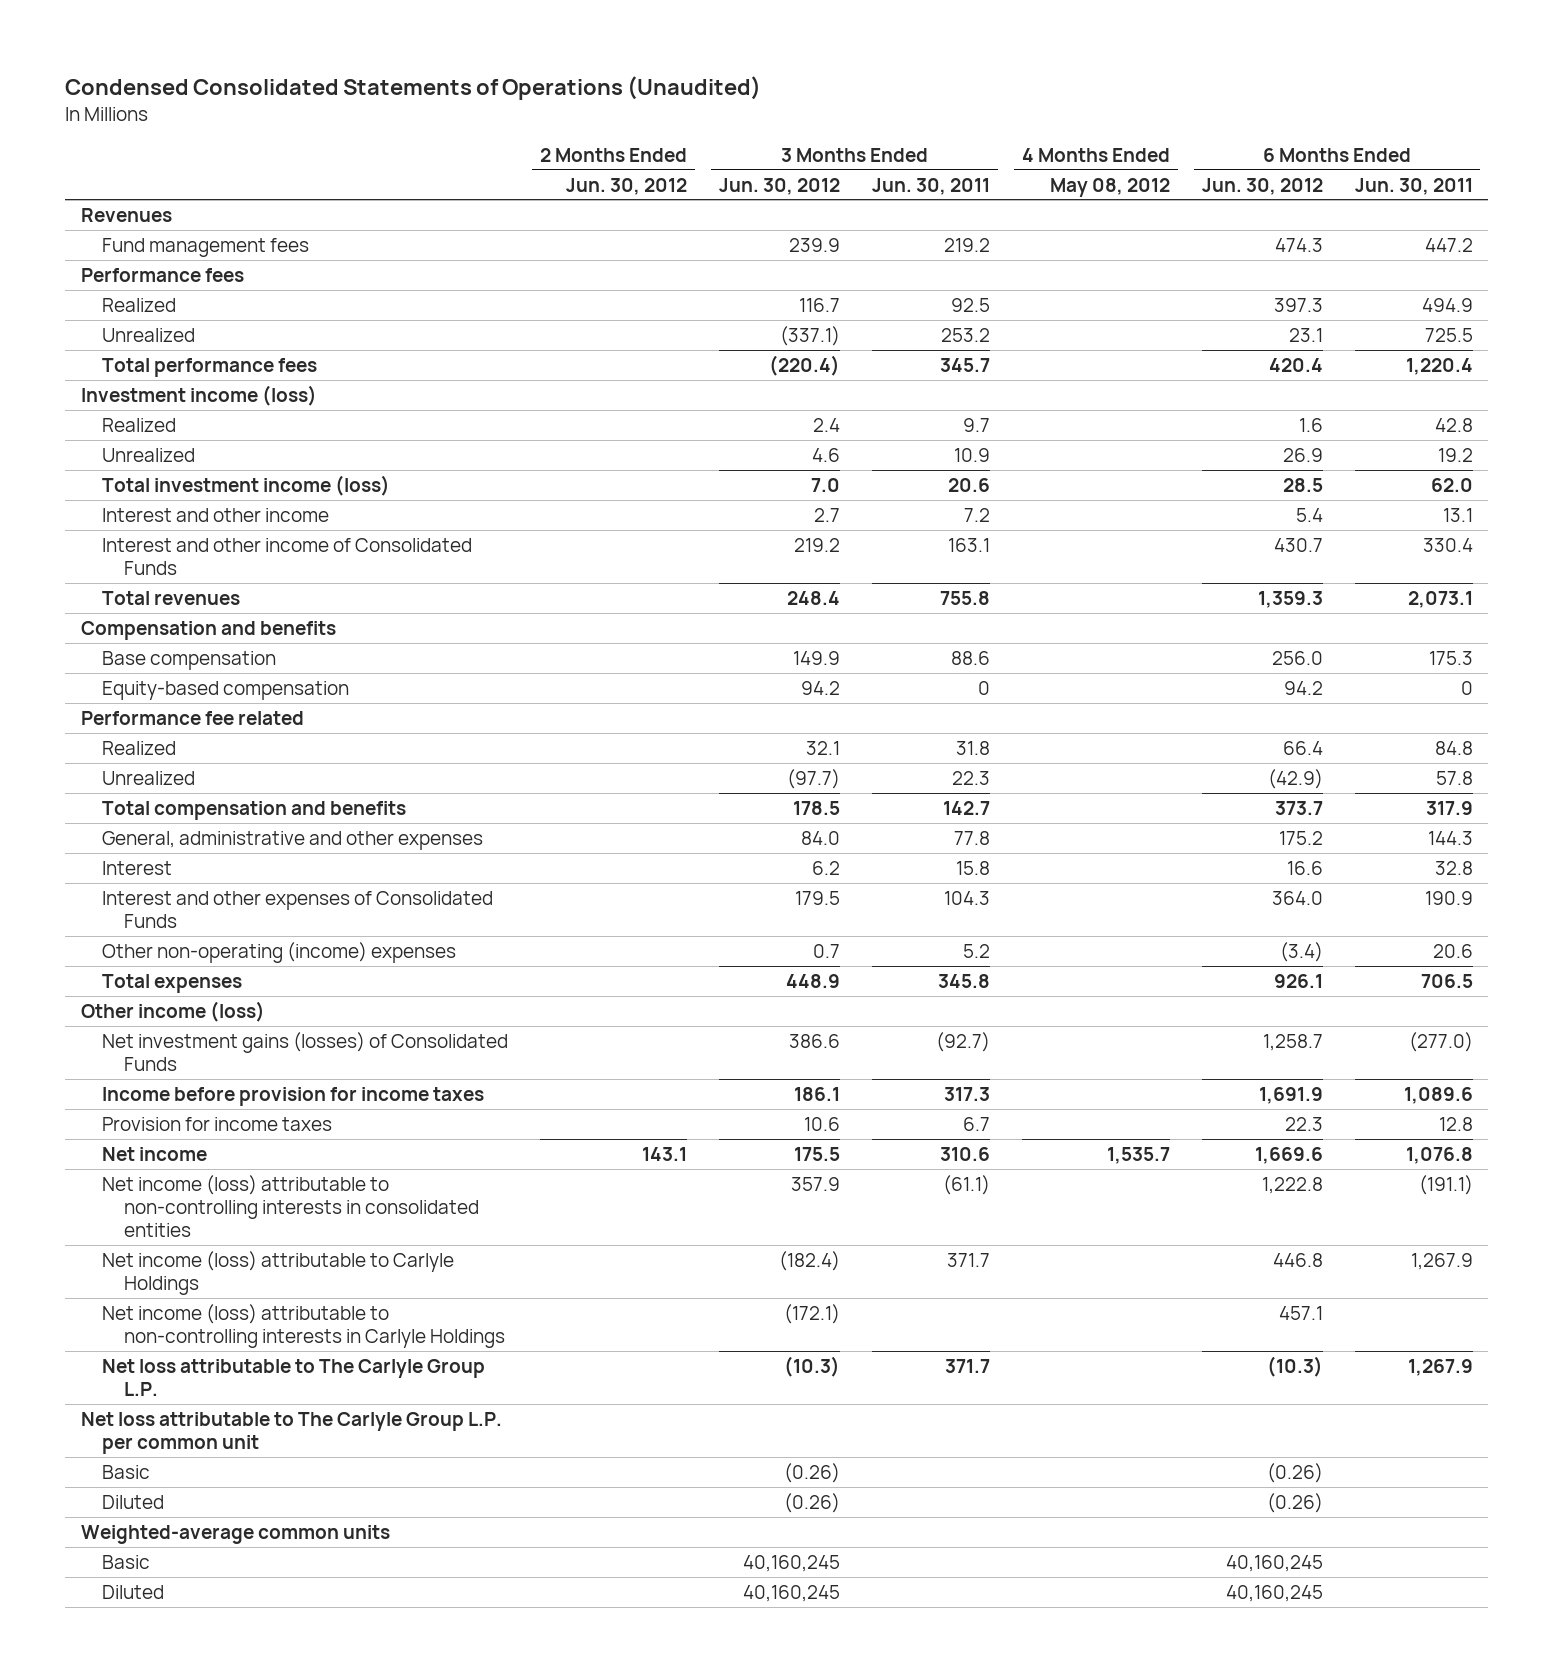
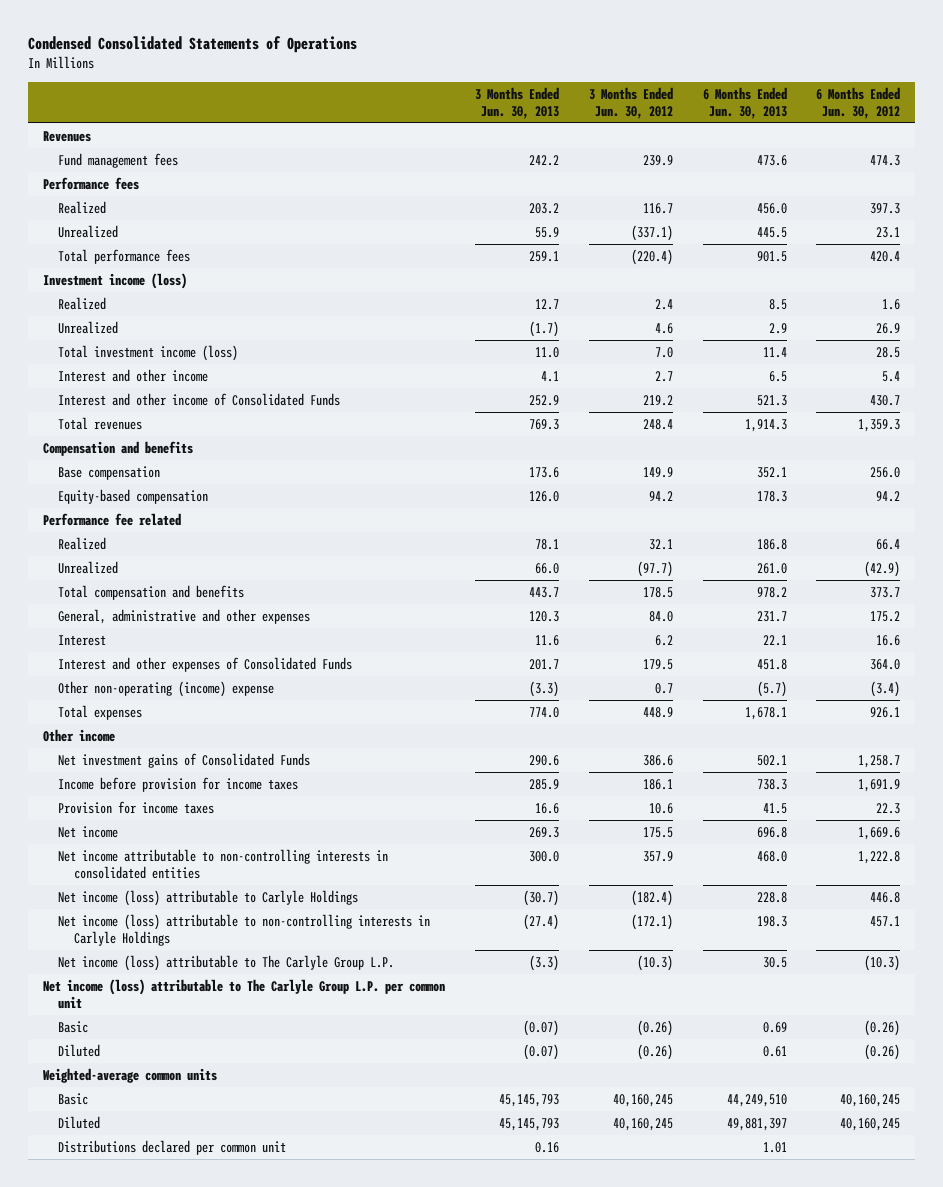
- Condensed Consolidated Statements of Operations (Unaudited)
+ Condensed Consolidated Statements of Operations
- | 2 Months Ended Jun. 30, 2012 | 3 Months Ended Jun. 30, 2012 | 3 Months Ended Jun. 30, 2011 | 4 Months Ended May 08, 2012 | 6 Months Ended Jun. 30, 2012 | 6 Months Ended Jun. 30, 2011
+ | 3 Months Ended Jun. 30, 2013 | 3 Months Ended Jun. 30, 2012 | 6 Months Ended Jun. 30, 2013 | 6 Months Ended Jun. 30, 2012
- Other non-operating (income) expenses | | 0.7 | 5.2 | | (3.4) | 20.6
+ Other non-operating (income) expense | (3.3) | 0.7 | (5.7) | (3.4)
- Other income (loss)
- Net investment gains (losses) of Consolidated Funds | | 386.6 | (92.7) | | 1,258.7 | (277.0)
+ Other income
+ Net investment gains of Consolidated Funds | 290.6 | 386.6 | 502.1 | 1,258.7
- Net income (loss) attributable to non-controlling interests in consolidated entities | | 357.9 | (61.1) | | 1,222.8 | (191.1)
+ Net income attributable to non-controlling interests in consolidated entities | 300.0 | 357.9 | 468.0 | 1,222.8
- Net loss attributable to The Carlyle Group L.P. | | (10.3) | 371.7 | | (10.3) | 1,267.9
- Net loss attributable to The Carlyle Group L.P. per common unit
+ Net income (loss) attributable to The Carlyle Group L.P. | (3.3) | (10.3) | 30.5 | (10.3)
+ Net income (loss) attributable to The Carlyle Group L.P. per common unit
+ Distributions declared per common unit | 0.16 | | 1.01 |

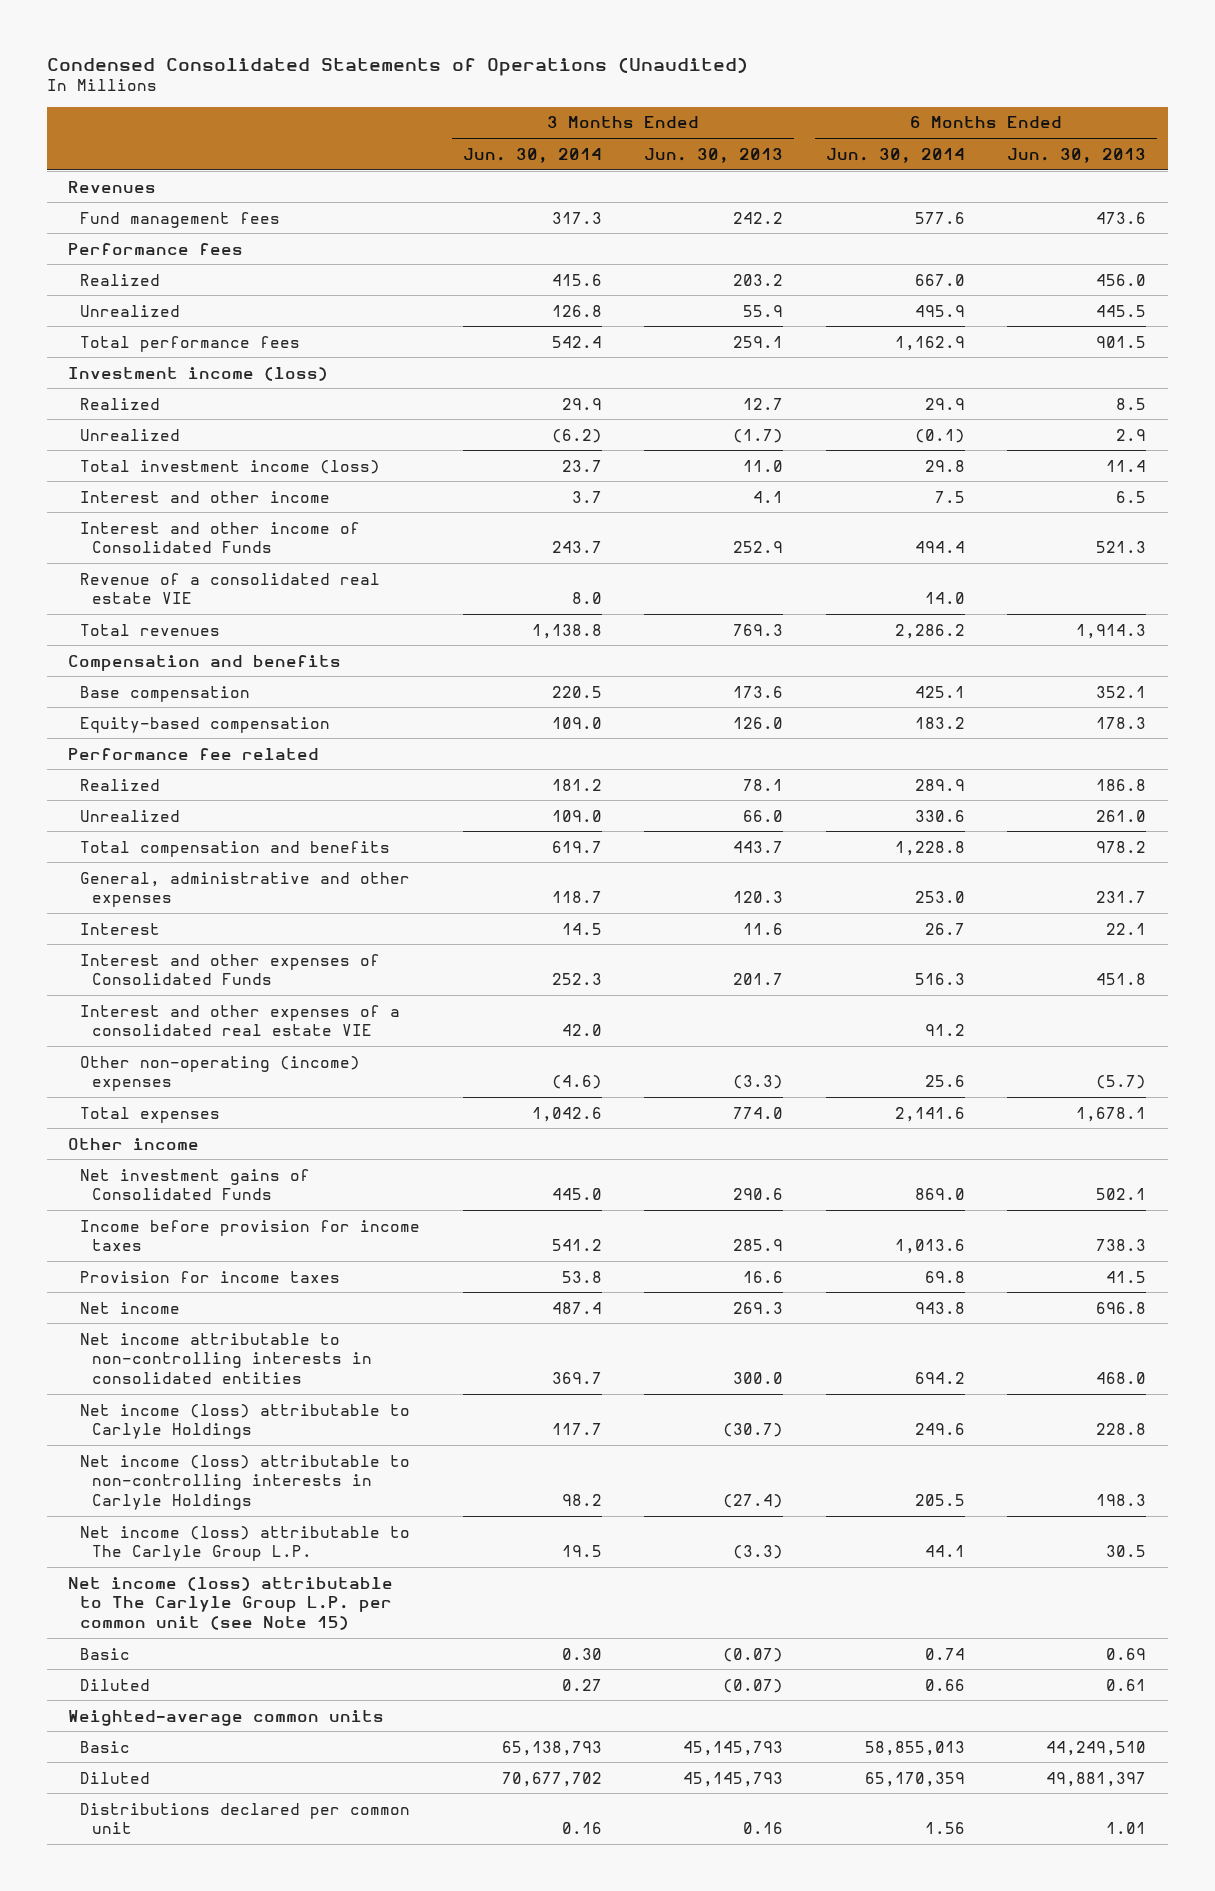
- Condensed Consolidated Statements of Operations
+ Condensed Consolidated Statements of Operations (Unaudited)
- | 3 Months Ended Jun. 30, 2013 | 3 Months Ended Jun. 30, 2012 | 6 Months Ended Jun. 30, 2013 | 6 Months Ended Jun. 30, 2012
+ | 3 Months Ended Jun. 30, 2014 | 3 Months Ended Jun. 30, 2013 | 6 Months Ended Jun. 30, 2014 | 6 Months Ended Jun. 30, 2013
+ Revenue of a consolidated real estate VIE | 8.0 | | 14.0 |
- Other non-operating (income) expense | (3.3) | 0.7 | (5.7) | (3.4)
+ Interest and other expenses of a consolidated real estate VIE | 42.0 | | 91.2 |
+ Other non-operating (income) expenses | (4.6) | (3.3) | 25.6 | (5.7)
- Net income (loss) attributable to The Carlyle Group L.P. per common unit
+ Net income (loss) attributable to The Carlyle Group L.P. per common unit (see Note 15)

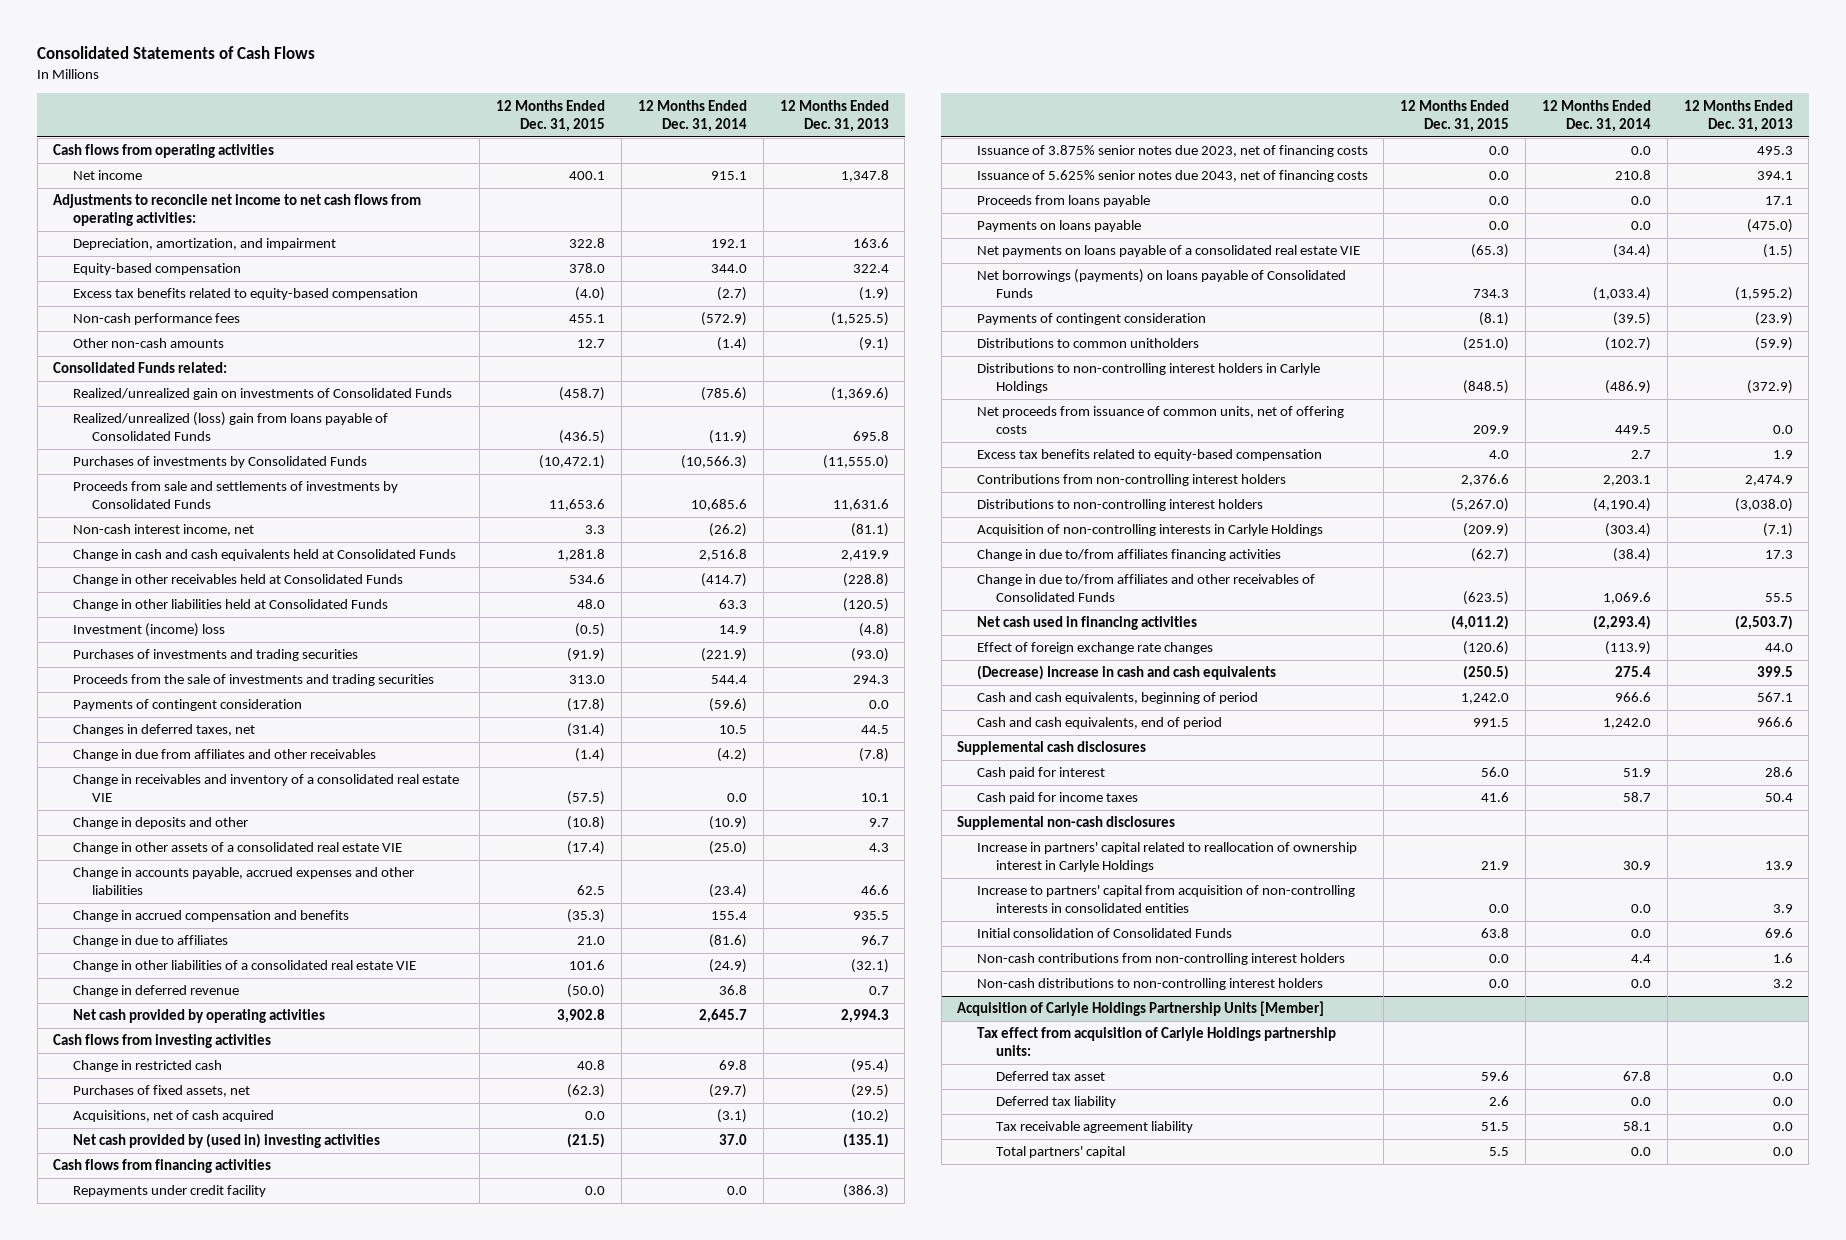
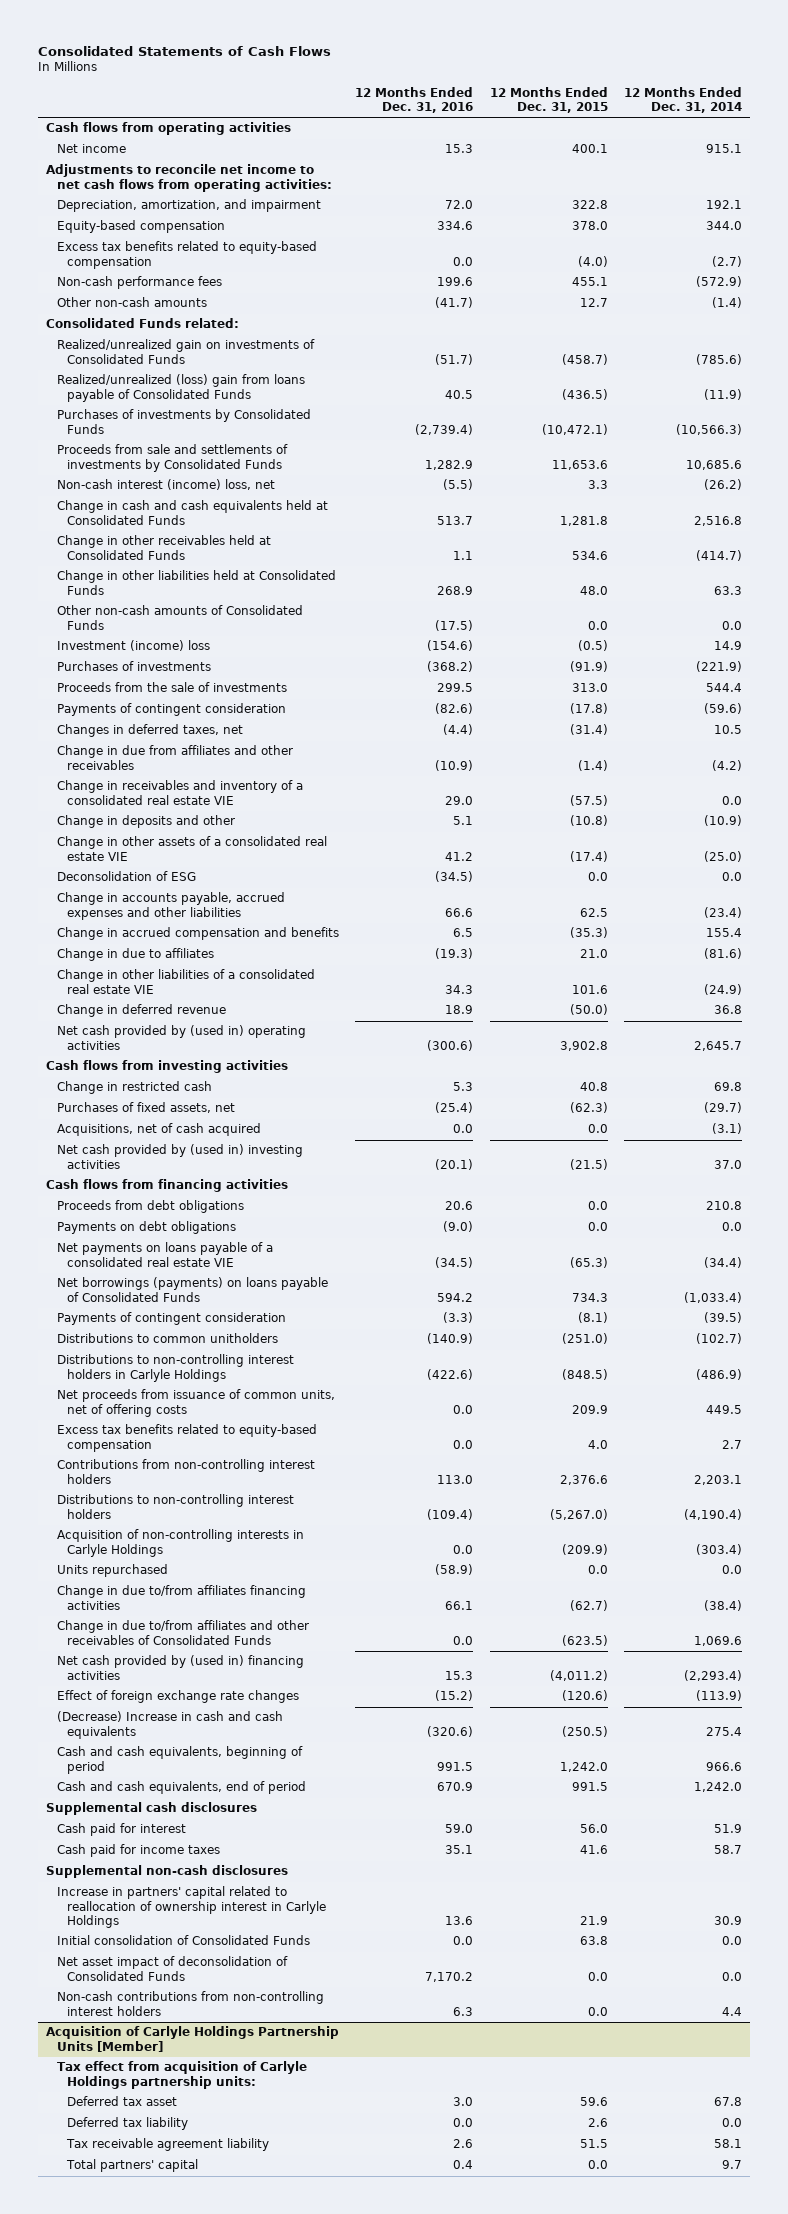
- | 12 Months Ended Dec. 31, 2015 | 12 Months Ended Dec. 31, 2014 | 12 Months Ended Dec. 31, 2013
+ | 12 Months Ended Dec. 31, 2016 | 12 Months Ended Dec. 31, 2015 | 12 Months Ended Dec. 31, 2014
- Non-cash interest income, net | 3.3 | (26.2) | (81.1)
+ Non-cash interest (income) loss, net | (5.5) | 3.3 | (26.2)
+ Other non-cash amounts of Consolidated Funds | (17.5) | 0.0 | 0.0
- Purchases of investments and trading securities | (91.9) | (221.9) | (93.0)
- Proceeds from the sale of investments and trading securities | 313.0 | 544.4 | 294.3
+ Purchases of investments | (368.2) | (91.9) | (221.9)
+ Proceeds from the sale of investments | 299.5 | 313.0 | 544.4
+ Deconsolidation of ESG | (34.5) | 0.0 | 0.0
- Net cash provided by operating activities | 3,902.8 | 2,645.7 | 2,994.3
+ Net cash provided by (used in) operating activities | (300.6) | 3,902.8 | 2,645.7
- Repayments under credit facility | 0.0 | 0.0 | (386.3)
- Issuance of 3.875% senior notes due 2023, net of financing costs | 0.0 | 0.0 | 495.3
- Issuance of 5.625% senior notes due 2043, net of financing costs | 0.0 | 210.8 | 394.1
- Proceeds from loans payable | 0.0 | 0.0 | 17.1
- Payments on loans payable | 0.0 | 0.0 | (475.0)
+ Proceeds from debt obligations | 20.6 | 0.0 | 210.8
+ Payments on debt obligations | (9.0) | 0.0 | 0.0
+ Units repurchased | (58.9) | 0.0 | 0.0
- Net cash used in financing activities | (4,011.2) | (2,293.4) | (2,503.7)
+ Net cash provided by (used in) financing activities | 15.3 | (4,011.2) | (2,293.4)
- Increase to partners' capital from acquisition of non-controlling interests in consolidated entities | 0.0 | 0.0 | 3.9
+ Net asset impact of deconsolidation of Consolidated Funds | 7,170.2 | 0.0 | 0.0
- Non-cash distributions to non-controlling interest holders | 0.0 | 0.0 | 3.2
@ Acquisition of Carlyle Holdings Partnership Units [Member]
- Total partners' capital | 5.5 | 0.0 | 0.0
+ Total partners' capital | 0.4 | 0.0 | 9.7

